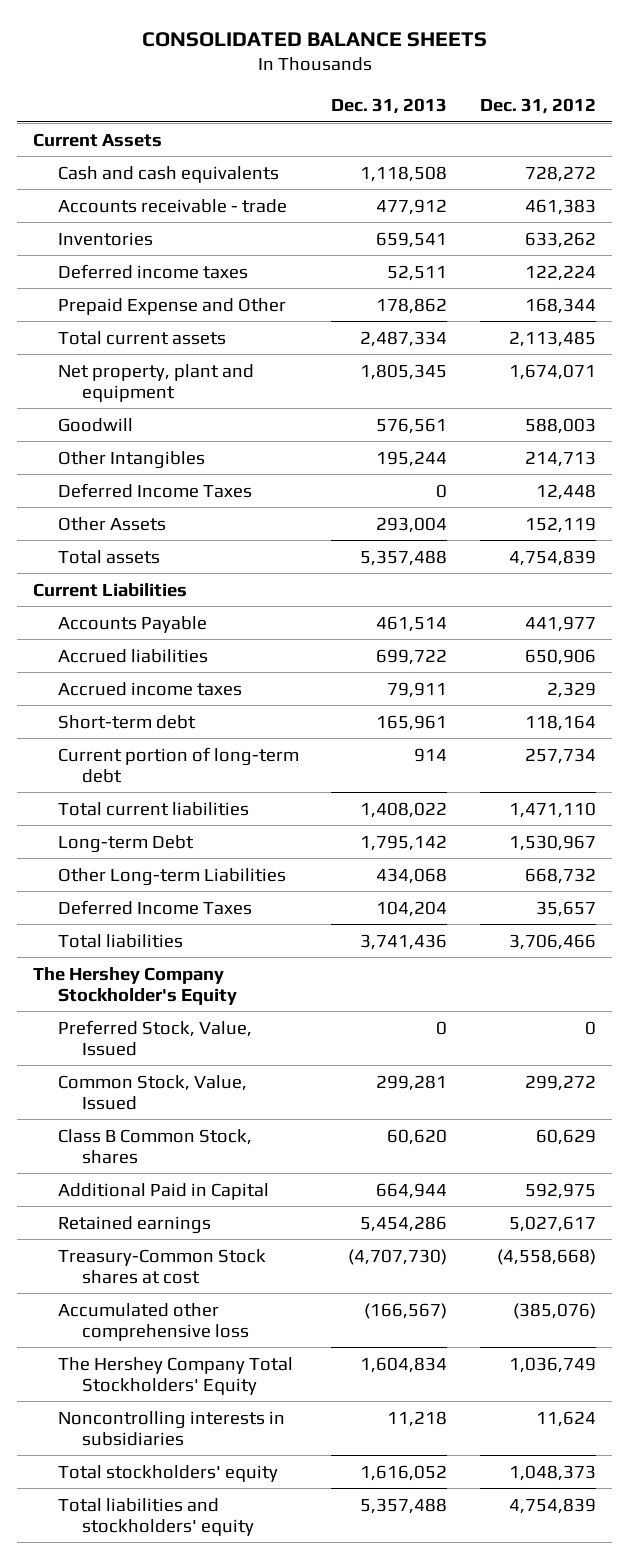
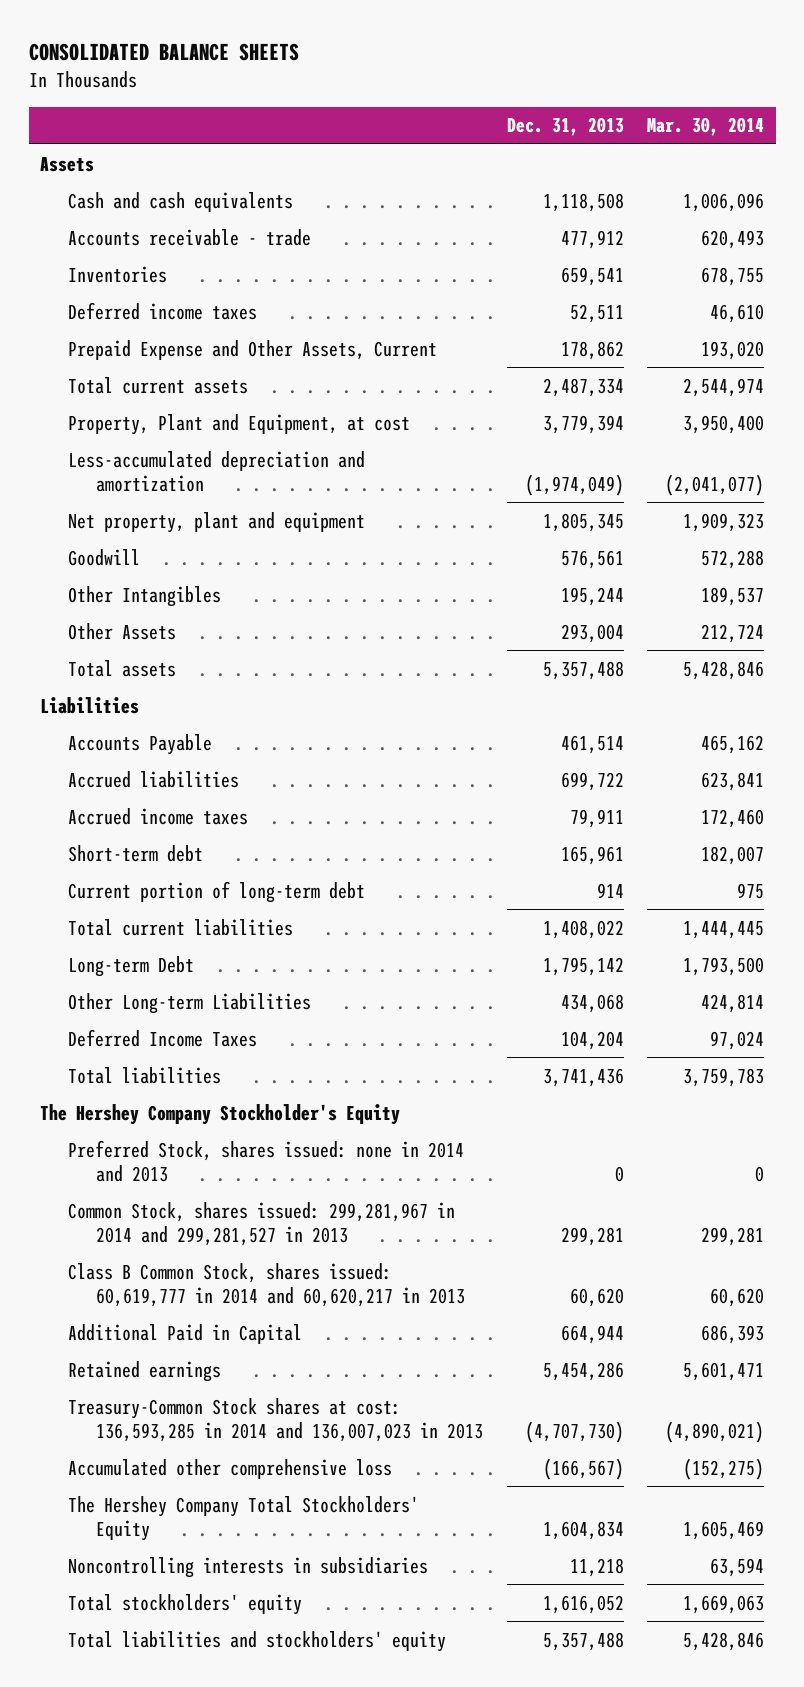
- | Dec. 31, 2013 | Dec. 31, 2012
+ | Dec. 31, 2013 | Mar. 30, 2014
- Current Assets
+ Assets
- Prepaid Expense and Other | 178,862 | 168,344
+ Prepaid Expense and Other Assets, Current | 178,862 | 193,020
+ Property, Plant and Equipment, at cost | 3,779,394 | 3,950,400
+ Less-accumulated depreciation and amortization | (1,974,049) | (2,041,077)
- Deferred Income Taxes | 0 | 12,448
- Current Liabilities
+ Liabilities
- Preferred Stock, Value, Issued | 0 | 0
- Common Stock, Value, Issued | 299,281 | 299,272
- Class B Common Stock, shares | 60,620 | 60,629
+ Preferred Stock, shares issued: none in 2014 and 2013 | 0 | 0
+ Common Stock, shares issued: 299,281,967 in 2014 and 299,281,527 in 2013 | 299,281 | 299,281
+ Class B Common Stock, shares issued: 60,619,777 in 2014 and 60,620,217 in 2013 | 60,620 | 60,620
- Treasury-Common Stock shares at cost | (4,707,730) | (4,558,668)
+ Treasury-Common Stock shares at cost: 136,593,285 in 2014 and 136,007,023 in 2013 | (4,707,730) | (4,890,021)

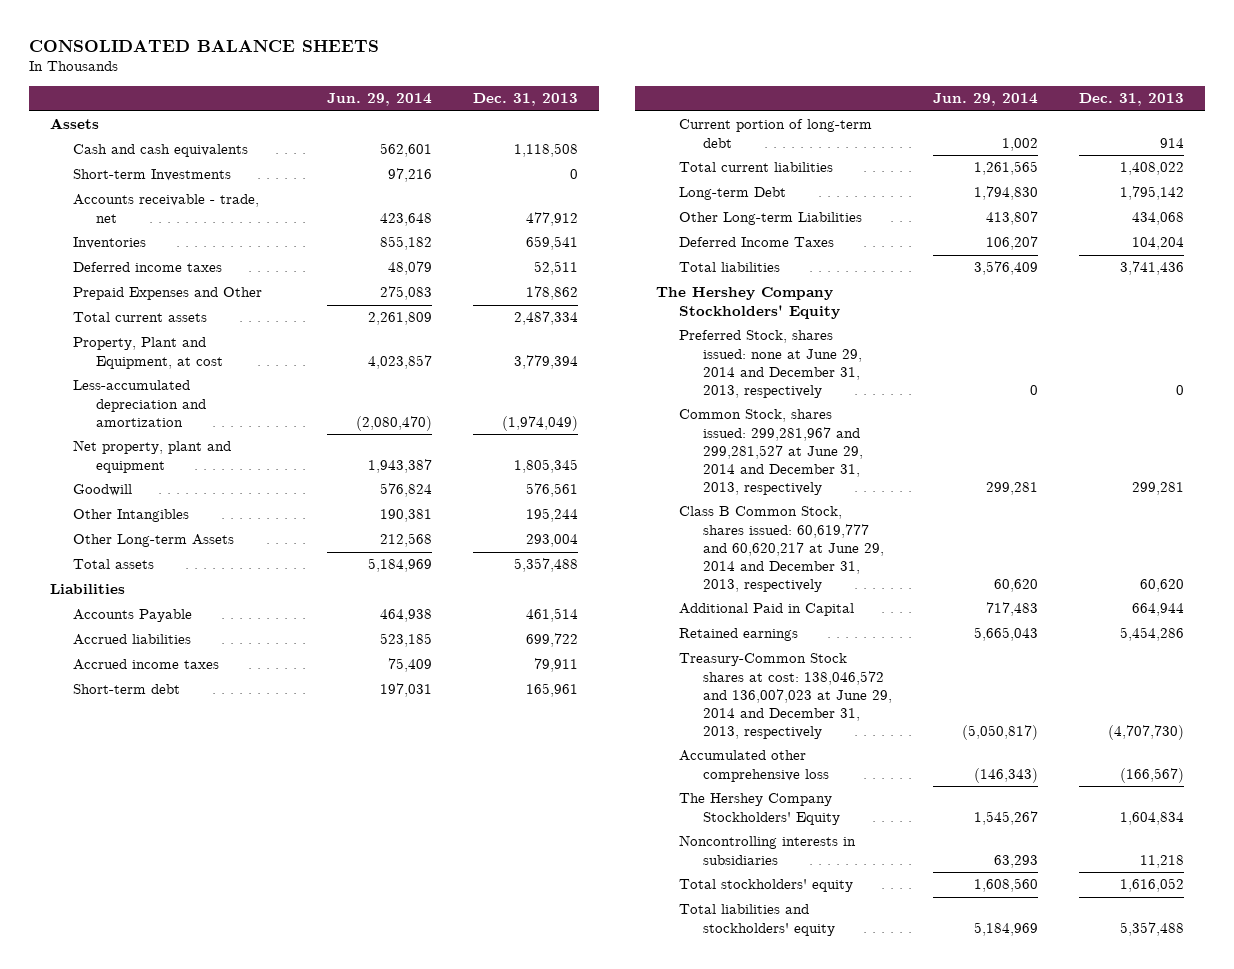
- | Dec. 31, 2013 | Mar. 30, 2014
+ | Jun. 29, 2014 | Dec. 31, 2013
- Accounts receivable - trade | 477,912 | 620,493
+ Short-term Investments | 97,216 | 0
+ Accounts receivable - trade, net | 423,648 | 477,912
- Prepaid Expense and Other Assets, Current | 178,862 | 193,020
+ Prepaid Expenses and Other | 275,083 | 178,862
- Other Assets | 293,004 | 212,724
+ Other Long-term Assets | 212,568 | 293,004
- The Hershey Company Stockholder's Equity
- Preferred Stock, shares issued: none in 2014 and 2013 | 0 | 0
- Common Stock, shares issued: 299,281,967 in 2014 and 299,281,527 in 2013 | 299,281 | 299,281
- Class B Common Stock, shares issued: 60,619,777 in 2014 and 60,620,217 in 2013 | 60,620 | 60,620
+ The Hershey Company Stockholders' Equity
+ Preferred Stock, shares issued: none at June 29, 2014 and December 31, 2013, respectively | 0 | 0
+ Common Stock, shares issued: 299,281,967 and 299,281,527 at June 29, 2014 and December 31, 2013, respectively | 299,281 | 299,281
+ Class B Common Stock, shares issued: 60,619,777 and 60,620,217 at June 29, 2014 and December 31, 2013, respectively | 60,620 | 60,620
- Treasury-Common Stock shares at cost: 136,593,285 in 2014 and 136,007,023 in 2013 | (4,707,730) | (4,890,021)
+ Treasury-Common Stock shares at cost: 138,046,572 and 136,007,023 at June 29, 2014 and December 31, 2013, respectively | (5,050,817) | (4,707,730)
- The Hershey Company Total Stockholders' Equity | 1,604,834 | 1,605,469
+ The Hershey Company Stockholders' Equity | 1,545,267 | 1,604,834

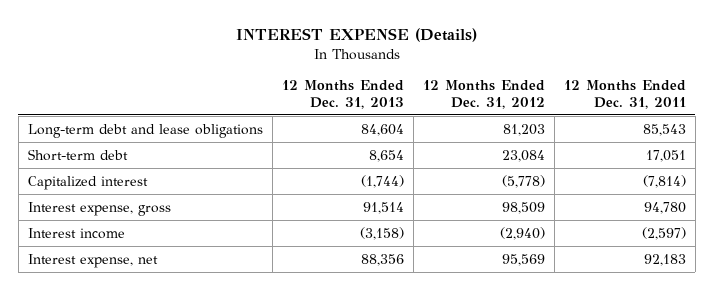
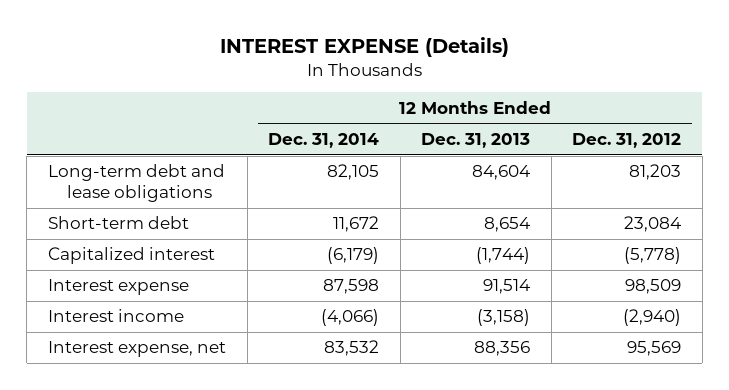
- | 12 Months Ended Dec. 31, 2013 | 12 Months Ended Dec. 31, 2012 | 12 Months Ended Dec. 31, 2011
+ | 12 Months Ended Dec. 31, 2014 | 12 Months Ended Dec. 31, 2013 | 12 Months Ended Dec. 31, 2012
- Interest expense, gross | 91,514 | 98,509 | 94,780
+ Interest expense | 87,598 | 91,514 | 98,509

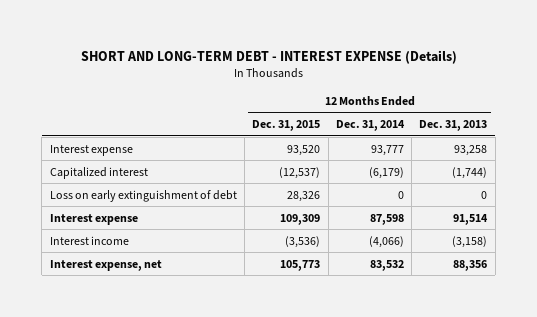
- INTEREST EXPENSE (Details)
+ SHORT AND LONG-TERM DEBT - INTEREST EXPENSE (Details)
- | 12 Months Ended Dec. 31, 2014 | 12 Months Ended Dec. 31, 2013 | 12 Months Ended Dec. 31, 2012
+ | 12 Months Ended Dec. 31, 2015 | 12 Months Ended Dec. 31, 2014 | 12 Months Ended Dec. 31, 2013
- Long-term debt and lease obligations | 82,105 | 84,604 | 81,203
- Short-term debt | 11,672 | 8,654 | 23,084
+ Interest expense | 93,520 | 93,777 | 93,258
+ Loss on early extinguishment of debt | 28,326 | 0 | 0

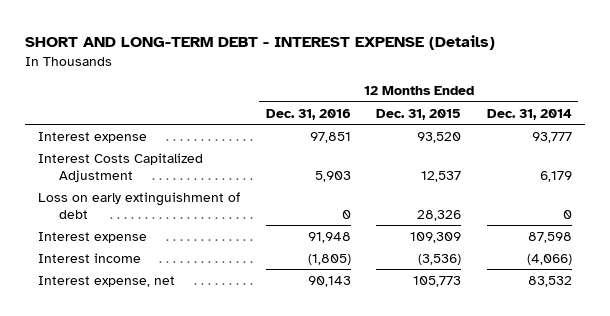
- | 12 Months Ended Dec. 31, 2015 | 12 Months Ended Dec. 31, 2014 | 12 Months Ended Dec. 31, 2013
+ | 12 Months Ended Dec. 31, 2016 | 12 Months Ended Dec. 31, 2015 | 12 Months Ended Dec. 31, 2014
- Capitalized interest | (12,537) | (6,179) | (1,744)
+ Interest Costs Capitalized Adjustment | 5,903 | 12,537 | 6,179

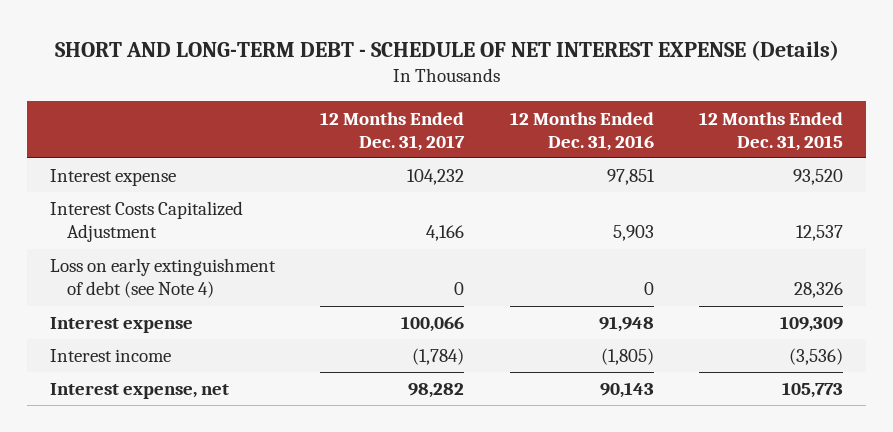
- SHORT AND LONG-TERM DEBT - INTEREST EXPENSE (Details)
+ SHORT AND LONG-TERM DEBT - SCHEDULE OF NET INTEREST EXPENSE (Details)
- | 12 Months Ended Dec. 31, 2016 | 12 Months Ended Dec. 31, 2015 | 12 Months Ended Dec. 31, 2014
+ | 12 Months Ended Dec. 31, 2017 | 12 Months Ended Dec. 31, 2016 | 12 Months Ended Dec. 31, 2015
- Loss on early extinguishment of debt | 0 | 28,326 | 0
+ Loss on early extinguishment of debt (see Note 4) | 0 | 0 | 28,326

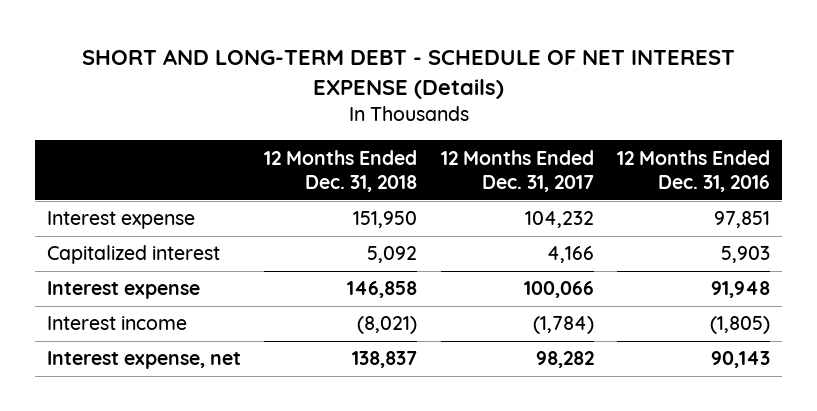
- | 12 Months Ended Dec. 31, 2017 | 12 Months Ended Dec. 31, 2016 | 12 Months Ended Dec. 31, 2015
+ | 12 Months Ended Dec. 31, 2018 | 12 Months Ended Dec. 31, 2017 | 12 Months Ended Dec. 31, 2016
- Interest Costs Capitalized Adjustment | 4,166 | 5,903 | 12,537
- Loss on early extinguishment of debt (see Note 4) | 0 | 0 | 28,326
+ Capitalized interest | 5,092 | 4,166 | 5,903

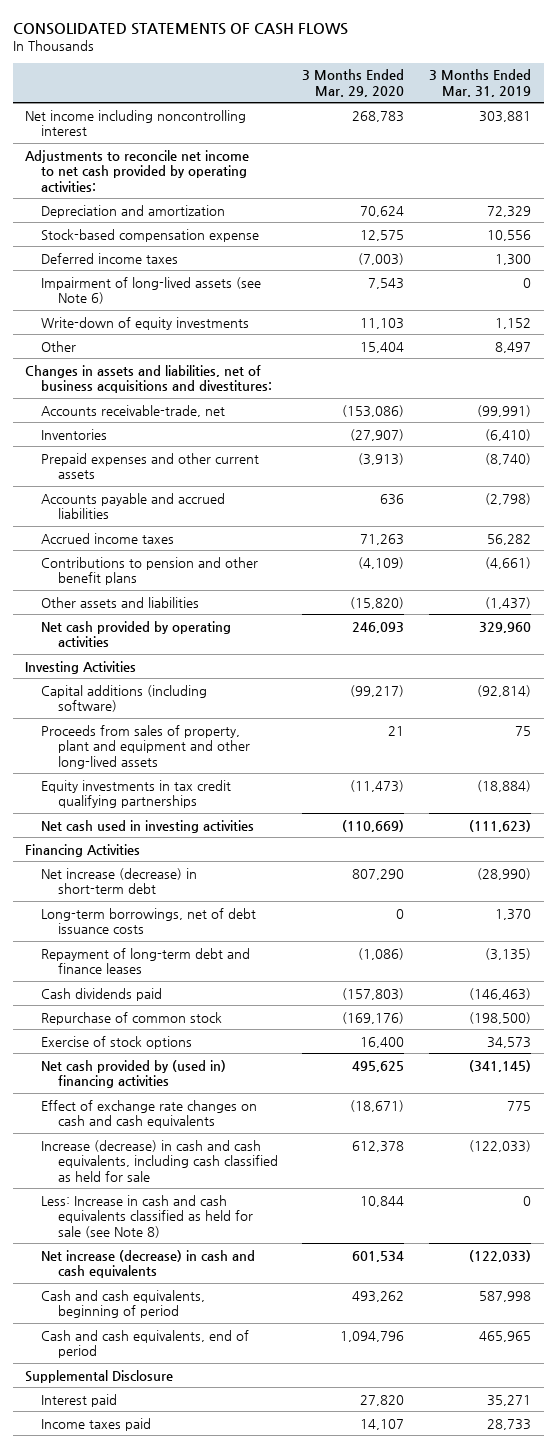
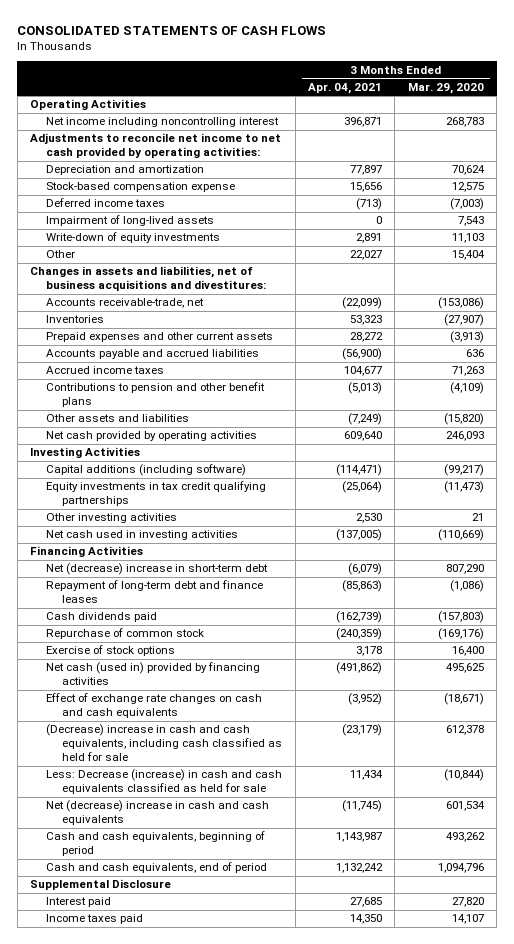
- | 3 Months Ended Mar. 29, 2020 | 3 Months Ended Mar. 31, 2019
+ | 3 Months Ended Apr. 04, 2021 | 3 Months Ended Mar. 29, 2020
+ Operating Activities
- Impairment of long-lived assets (see Note 6) | 7,543 | 0
+ Impairment of long-lived assets | 0 | 7,543
- Proceeds from sales of property, plant and equipment and other long-lived assets | 21 | 75
+ Other investing activities | 2,530 | 21
- Net increase (decrease) in short-term debt | 807,290 | (28,990)
- Long-term borrowings, net of debt issuance costs | 0 | 1,370
+ Net (decrease) increase in short-term debt | (6,079) | 807,290
- Net cash provided by (used in) financing activities | 495,625 | (341,145)
+ Net cash (used in) provided by financing activities | (491,862) | 495,625
- Increase (decrease) in cash and cash equivalents, including cash classified as held for sale | 612,378 | (122,033)
- Less: Increase in cash and cash equivalents classified as held for sale (see Note 8) | 10,844 | 0
- Net increase (decrease) in cash and cash equivalents | 601,534 | (122,033)
+ (Decrease) increase in cash and cash equivalents, including cash classified as held for sale | (23,179) | 612,378
+ Less: Decrease (increase) in cash and cash equivalents classified as held for sale | 11,434 | (10,844)
+ Net (decrease) increase in cash and cash equivalents | (11,745) | 601,534

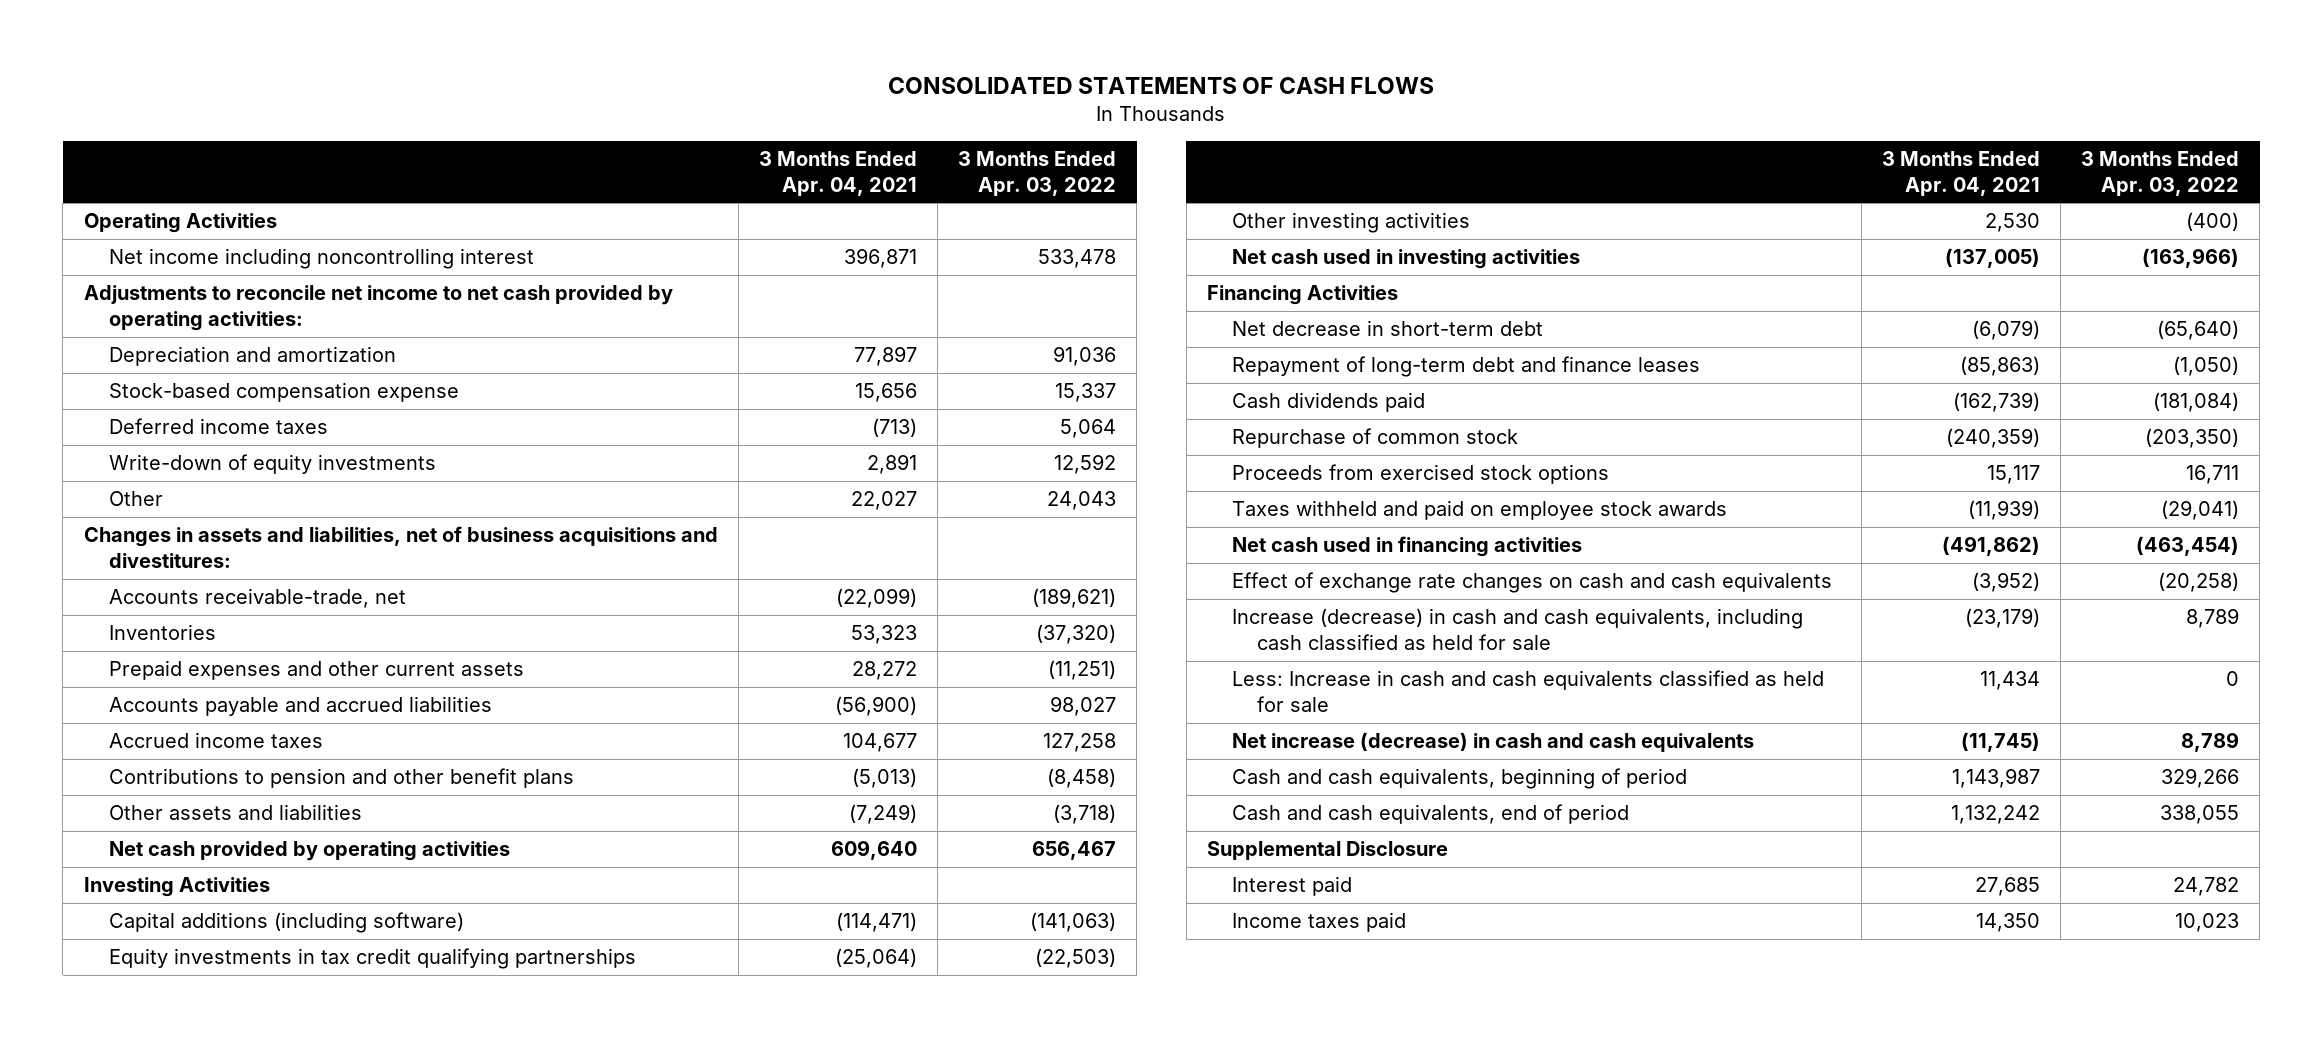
- | 3 Months Ended Apr. 04, 2021 | 3 Months Ended Mar. 29, 2020
+ | 3 Months Ended Apr. 04, 2021 | 3 Months Ended Apr. 03, 2022
- Impairment of long-lived assets | 0 | 7,543
- Net (decrease) increase in short-term debt | (6,079) | 807,290
+ Net decrease in short-term debt | (6,079) | (65,640)
- Exercise of stock options | 3,178 | 16,400
- Net cash (used in) provided by financing activities | (491,862) | 495,625
+ Proceeds from exercised stock options | 15,117 | 16,711
+ Taxes withheld and paid on employee stock awards | (11,939) | (29,041)
+ Net cash used in financing activities | (491,862) | (463,454)
- (Decrease) increase in cash and cash equivalents, including cash classified as held for sale | (23,179) | 612,378
- Less: Decrease (increase) in cash and cash equivalents classified as held for sale | 11,434 | (10,844)
- Net (decrease) increase in cash and cash equivalents | (11,745) | 601,534
+ Increase (decrease) in cash and cash equivalents, including cash classified as held for sale | (23,179) | 8,789
+ Less: Increase in cash and cash equivalents classified as held for sale | 11,434 | 0
+ Net increase (decrease) in cash and cash equivalents | (11,745) | 8,789

